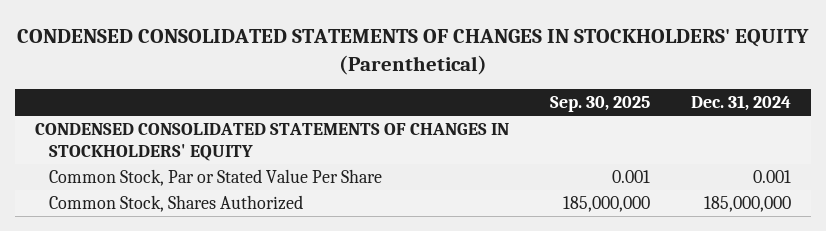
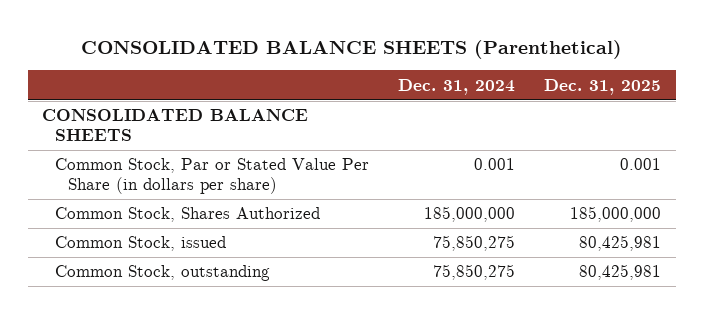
- CONDENSED CONSOLIDATED STATEMENTS OF CHANGES IN STOCKHOLDERS' EQUITY (Parenthetical)
+ CONSOLIDATED BALANCE SHEETS (Parenthetical)
- | Sep. 30, 2025 | Dec. 31, 2024
+ | Dec. 31, 2024 | Dec. 31, 2025
- CONDENSED CONSOLIDATED STATEMENTS OF CHANGES IN STOCKHOLDERS' EQUITY
- Common Stock, Par or Stated Value Per Share | 0.001 | 0.001
+ CONSOLIDATED BALANCE SHEETS
+ Common Stock, Par or Stated Value Per Share (in dollars per share) | 0.001 | 0.001
+ Common Stock, issued | 75,850,275 | 80,425,981
+ Common Stock, outstanding | 75,850,275 | 80,425,981

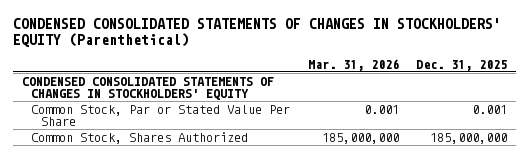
- CONSOLIDATED BALANCE SHEETS (Parenthetical)
+ CONDENSED CONSOLIDATED STATEMENTS OF CHANGES IN STOCKHOLDERS' EQUITY (Parenthetical)
- | Dec. 31, 2024 | Dec. 31, 2025
+ | Mar. 31, 2026 | Dec. 31, 2025
- CONSOLIDATED BALANCE SHEETS
- Common Stock, Par or Stated Value Per Share (in dollars per share) | 0.001 | 0.001
+ CONDENSED CONSOLIDATED STATEMENTS OF CHANGES IN STOCKHOLDERS' EQUITY
+ Common Stock, Par or Stated Value Per Share | 0.001 | 0.001
- Common Stock, issued | 75,850,275 | 80,425,981
- Common Stock, outstanding | 75,850,275 | 80,425,981

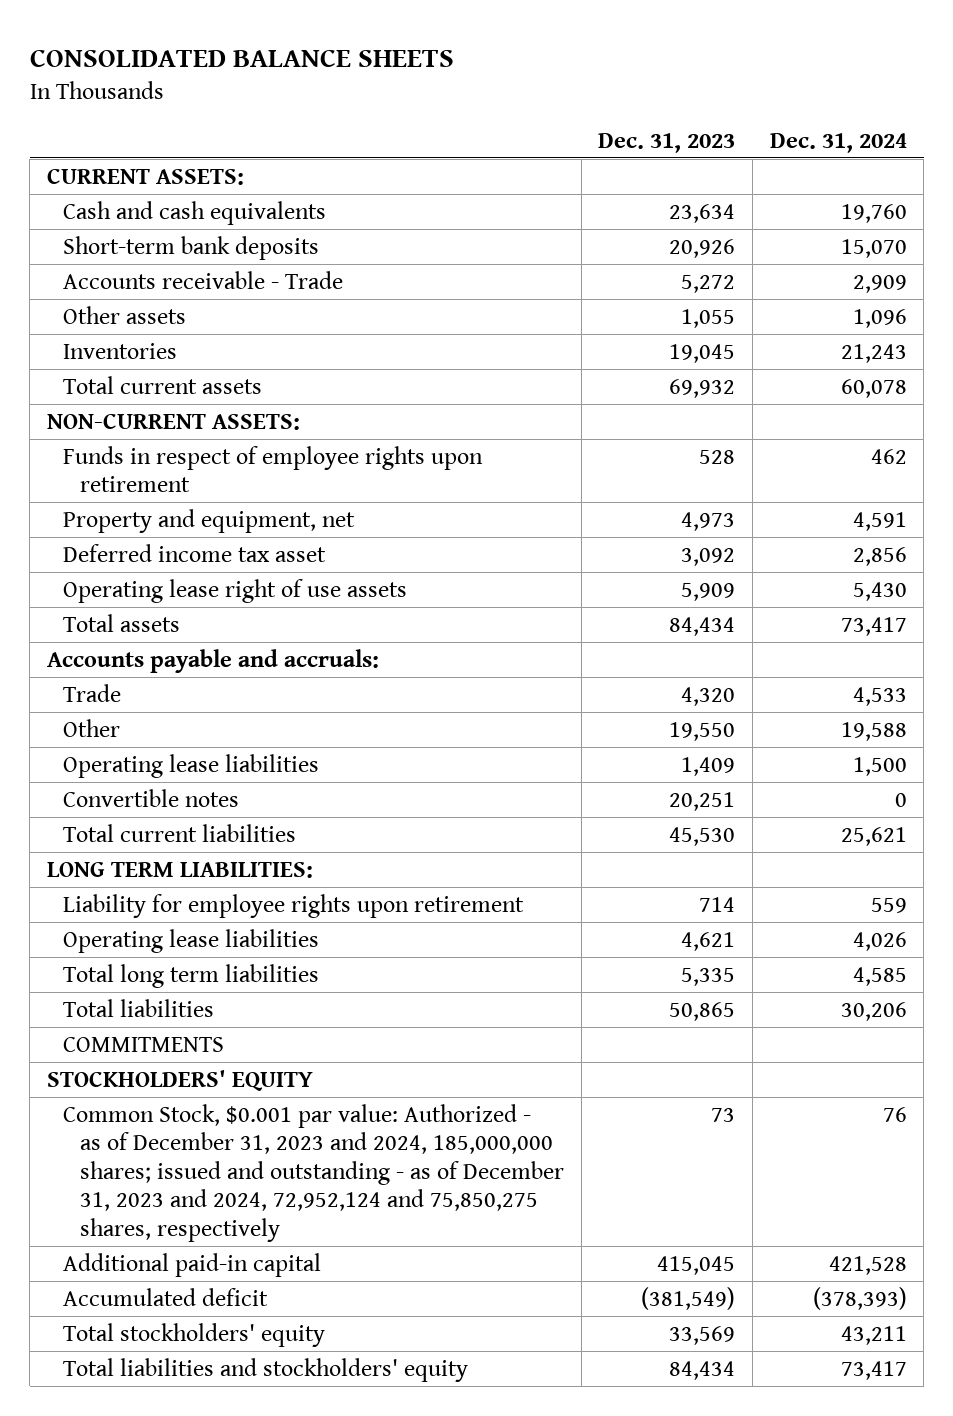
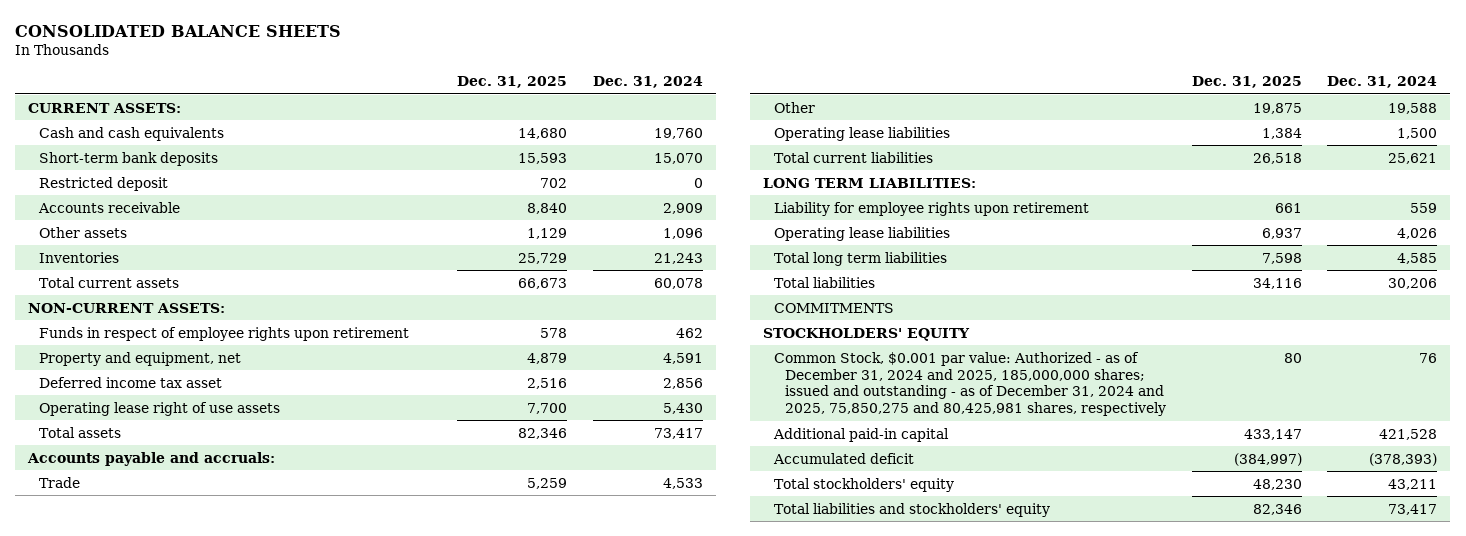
- | Dec. 31, 2023 | Dec. 31, 2024
+ | Dec. 31, 2025 | Dec. 31, 2024
- Accounts receivable - Trade | 5,272 | 2,909
+ Restricted deposit | 702 | 0
+ Accounts receivable | 8,840 | 2,909
- Convertible notes | 20,251 | 0
- Common Stock, $0.001 par value: Authorized - as of December 31, 2023 and 2024, 185,000,000 shares; issued and outstanding - as of December 31, 2023 and 2024, 72,952,124 and 75,850,275 shares, respectively | 73 | 76
+ Common Stock, $0.001 par value: Authorized - as of December 31, 2024 and 2025, 185,000,000 shares; issued and outstanding - as of December 31, 2024 and 2025, 75,850,275 and 80,425,981 shares, respectively | 80 | 76

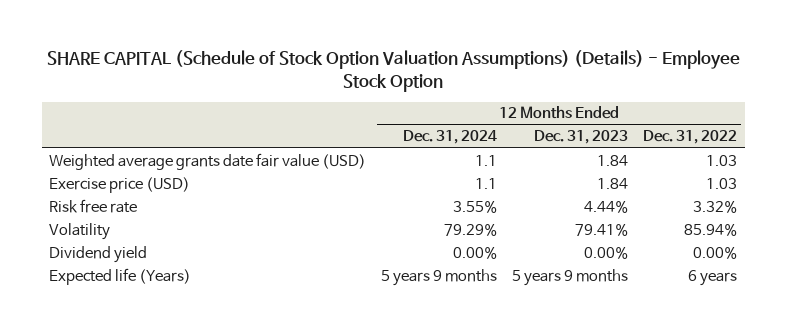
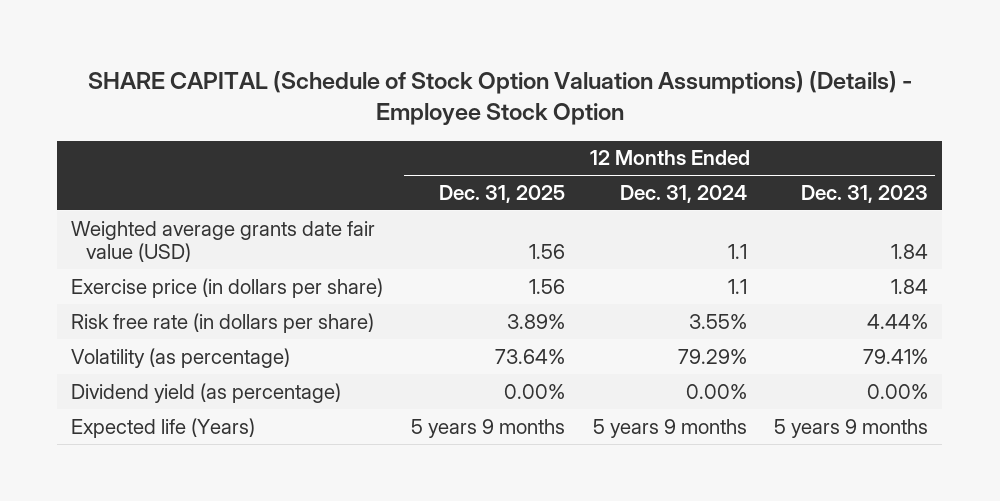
- | 12 Months Ended Dec. 31, 2024 | 12 Months Ended Dec. 31, 2023 | 12 Months Ended Dec. 31, 2022
+ | 12 Months Ended Dec. 31, 2025 | 12 Months Ended Dec. 31, 2024 | 12 Months Ended Dec. 31, 2023
- Exercise price (USD) | 1.1 | 1.84 | 1.03
- Risk free rate | 3.55% | 4.44% | 3.32%
- Volatility | 79.29% | 79.41% | 85.94%
- Dividend yield | 0.00% | 0.00% | 0.00%
+ Exercise price (in dollars per share) | 1.56 | 1.1 | 1.84
+ Risk free rate (in dollars per share) | 3.89% | 3.55% | 4.44%
+ Volatility (as percentage) | 73.64% | 79.29% | 79.41%
+ Dividend yield (as percentage) | 0.00% | 0.00% | 0.00%

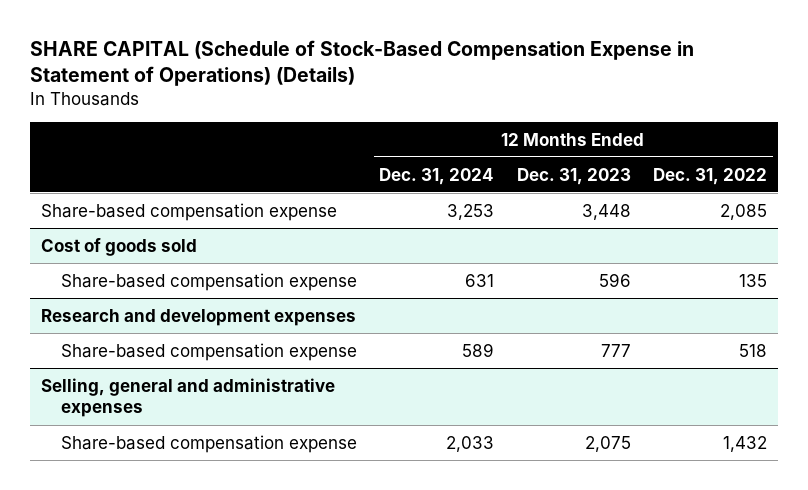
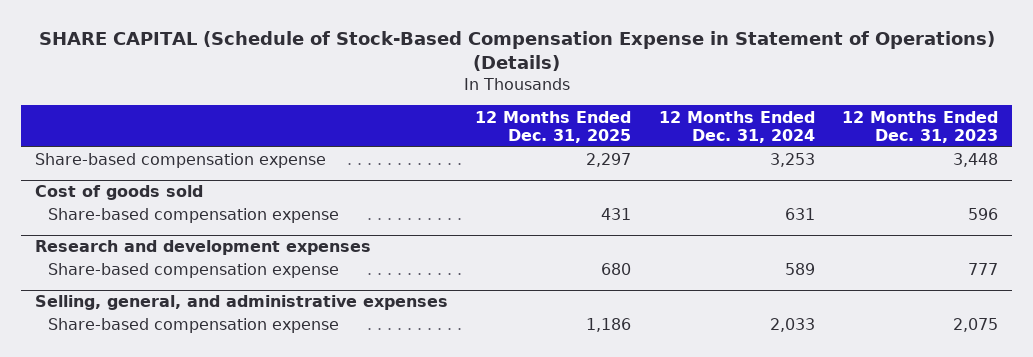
- | 12 Months Ended Dec. 31, 2024 | 12 Months Ended Dec. 31, 2023 | 12 Months Ended Dec. 31, 2022
+ | 12 Months Ended Dec. 31, 2025 | 12 Months Ended Dec. 31, 2024 | 12 Months Ended Dec. 31, 2023
- Selling, general and administrative expenses
+ Selling, general, and administrative expenses

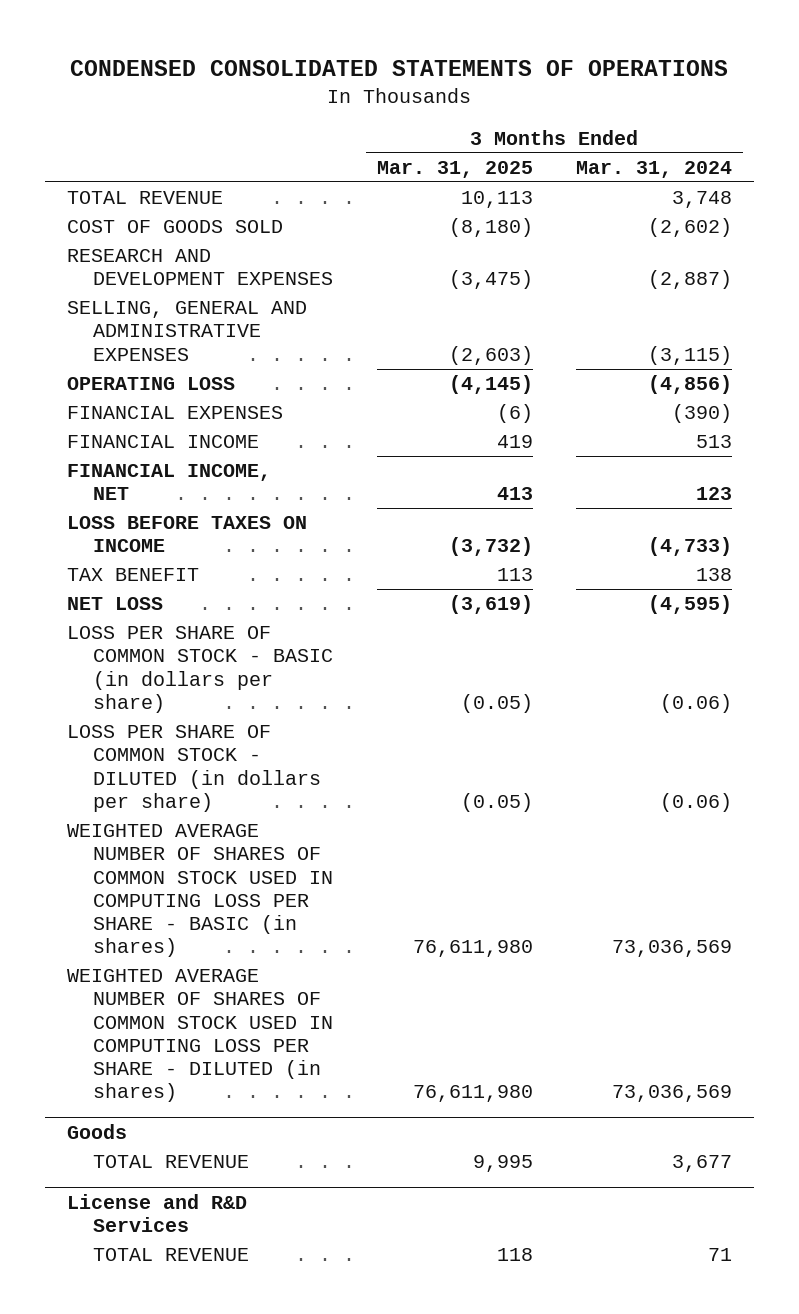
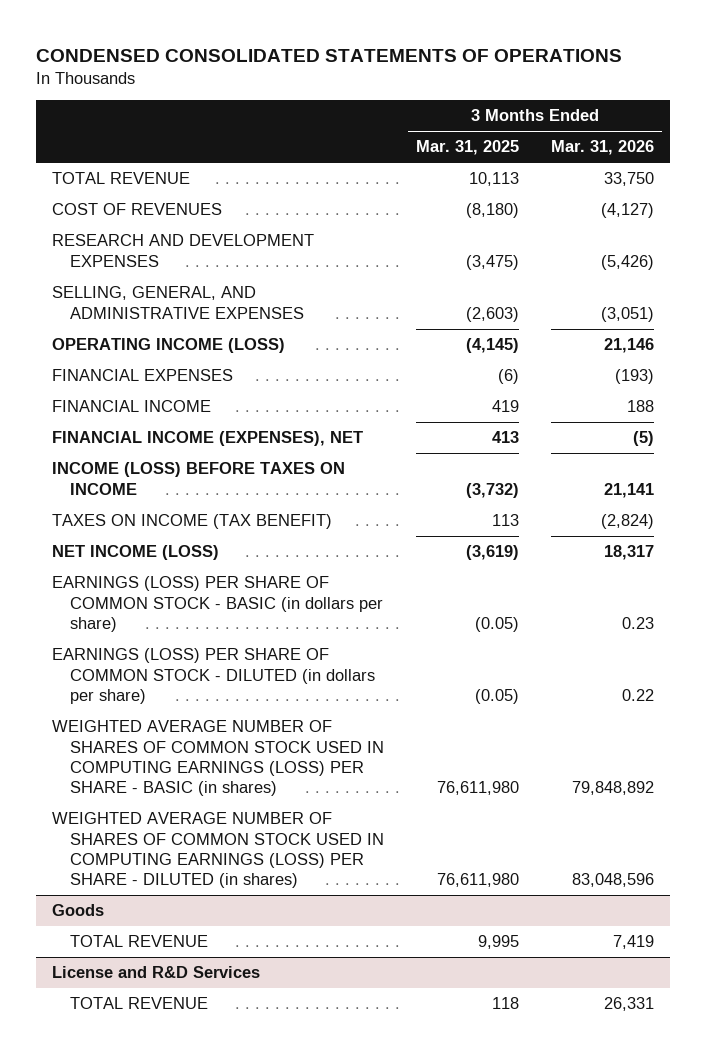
- | 3 Months Ended Mar. 31, 2025 | 3 Months Ended Mar. 31, 2024
+ | 3 Months Ended Mar. 31, 2025 | 3 Months Ended Mar. 31, 2026
- COST OF GOODS SOLD | (8,180) | (2,602)
+ COST OF REVENUES | (8,180) | (4,127)
- SELLING, GENERAL AND ADMINISTRATIVE EXPENSES | (2,603) | (3,115)
- OPERATING LOSS | (4,145) | (4,856)
+ SELLING, GENERAL, AND ADMINISTRATIVE EXPENSES | (2,603) | (3,051)
+ OPERATING INCOME (LOSS) | (4,145) | 21,146
- FINANCIAL INCOME, NET | 413 | 123
- LOSS BEFORE TAXES ON INCOME | (3,732) | (4,733)
- TAX BENEFIT | 113 | 138
- NET LOSS | (3,619) | (4,595)
- LOSS PER SHARE OF COMMON STOCK - BASIC (in dollars per share) | (0.05) | (0.06)
- LOSS PER SHARE OF COMMON STOCK - DILUTED (in dollars per share) | (0.05) | (0.06)
- WEIGHTED AVERAGE NUMBER OF SHARES OF COMMON STOCK USED IN COMPUTING LOSS PER SHARE - BASIC (in shares) | 76,611,980 | 73,036,569
- WEIGHTED AVERAGE NUMBER OF SHARES OF COMMON STOCK USED IN COMPUTING LOSS PER SHARE - DILUTED (in shares) | 76,611,980 | 73,036,569
+ FINANCIAL INCOME (EXPENSES), NET | 413 | (5)
+ INCOME (LOSS) BEFORE TAXES ON INCOME | (3,732) | 21,141
+ TAXES ON INCOME (TAX BENEFIT) | 113 | (2,824)
+ NET INCOME (LOSS) | (3,619) | 18,317
+ EARNINGS (LOSS) PER SHARE OF COMMON STOCK - BASIC (in dollars per share) | (0.05) | 0.23
+ EARNINGS (LOSS) PER SHARE OF COMMON STOCK - DILUTED (in dollars per share) | (0.05) | 0.22
+ WEIGHTED AVERAGE NUMBER OF SHARES OF COMMON STOCK USED IN COMPUTING EARNINGS (LOSS) PER SHARE - BASIC (in shares) | 76,611,980 | 79,848,892
+ WEIGHTED AVERAGE NUMBER OF SHARES OF COMMON STOCK USED IN COMPUTING EARNINGS (LOSS) PER SHARE - DILUTED (in shares) | 76,611,980 | 83,048,596

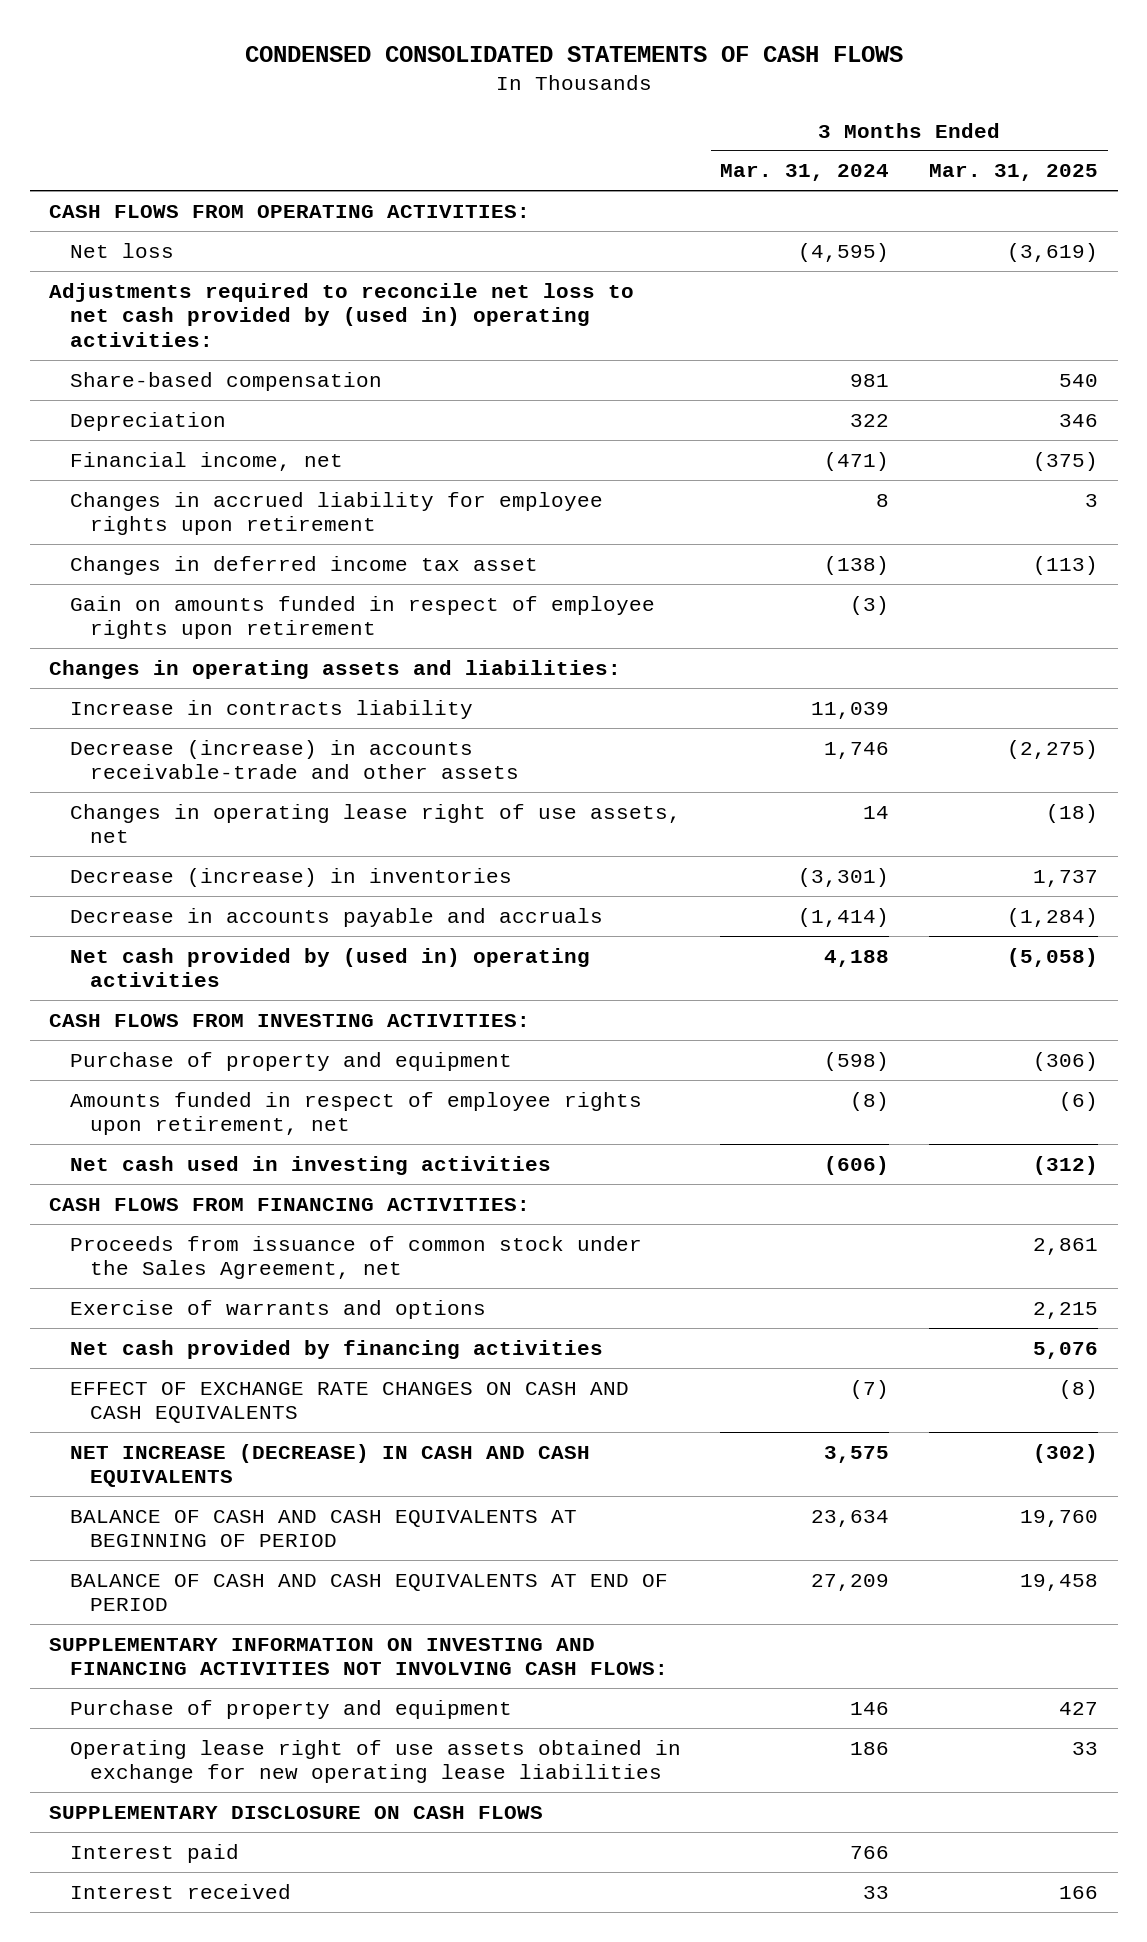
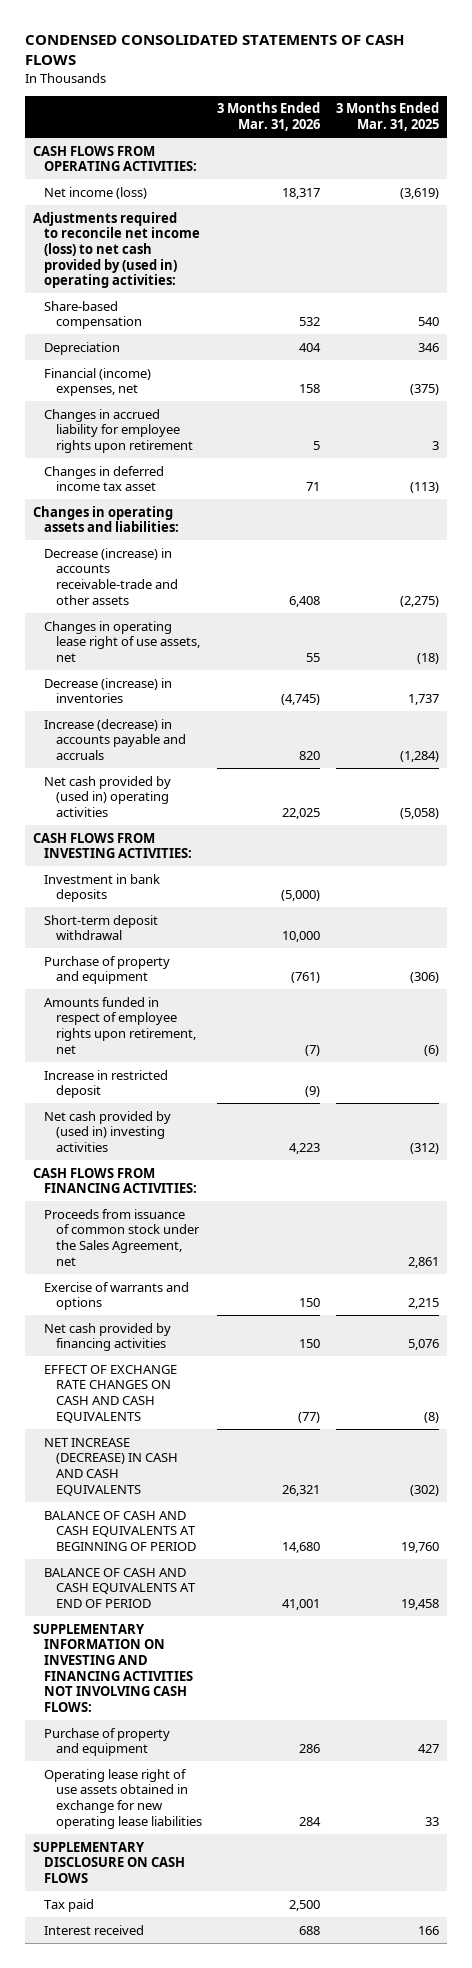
- | 3 Months Ended Mar. 31, 2024 | 3 Months Ended Mar. 31, 2025
+ | 3 Months Ended Mar. 31, 2026 | 3 Months Ended Mar. 31, 2025
- Net loss | (4,595) | (3,619)
- Adjustments required to reconcile net loss to net cash provided by (used in) operating activities:
+ Net income (loss) | 18,317 | (3,619)
+ Adjustments required to reconcile net income (loss) to net cash provided by (used in) operating activities:
- Financial income, net | (471) | (375)
+ Financial (income) expenses, net | 158 | (375)
- Gain on amounts funded in respect of employee rights upon retirement | (3) |
- Increase in contracts liability | 11,039 |
- Decrease in accounts payable and accruals | (1,414) | (1,284)
+ Increase (decrease) in accounts payable and accruals | 820 | (1,284)
+ Investment in bank deposits | (5,000) |
+ Short-term deposit withdrawal | 10,000 |
- Net cash used in investing activities | (606) | (312)
+ Increase in restricted deposit | (9) |
+ Net cash provided by (used in) investing activities | 4,223 | (312)
- Interest paid | 766 |
+ Tax paid | 2,500 |

